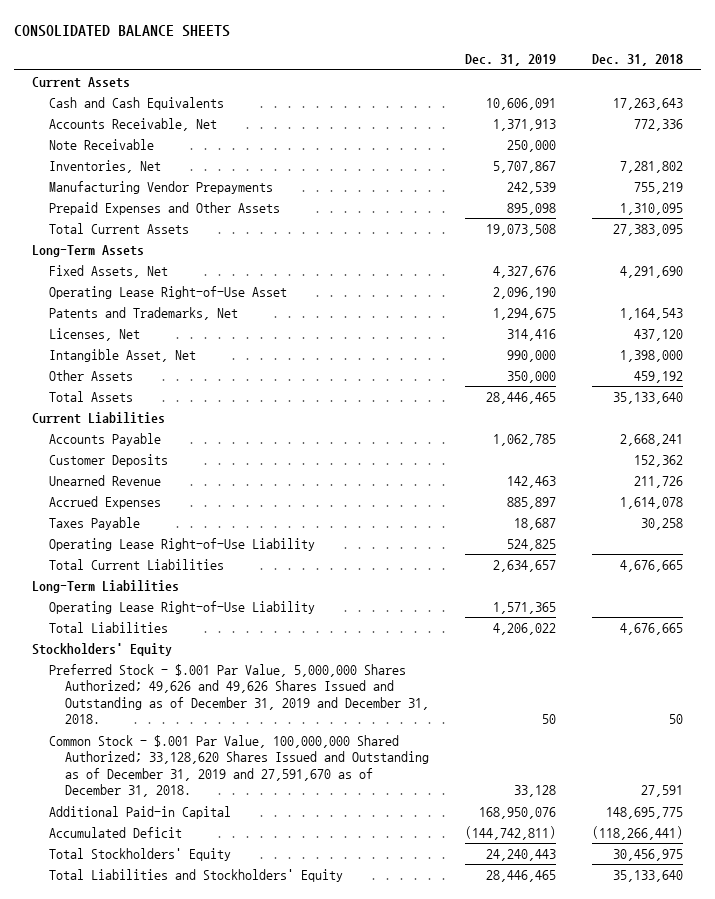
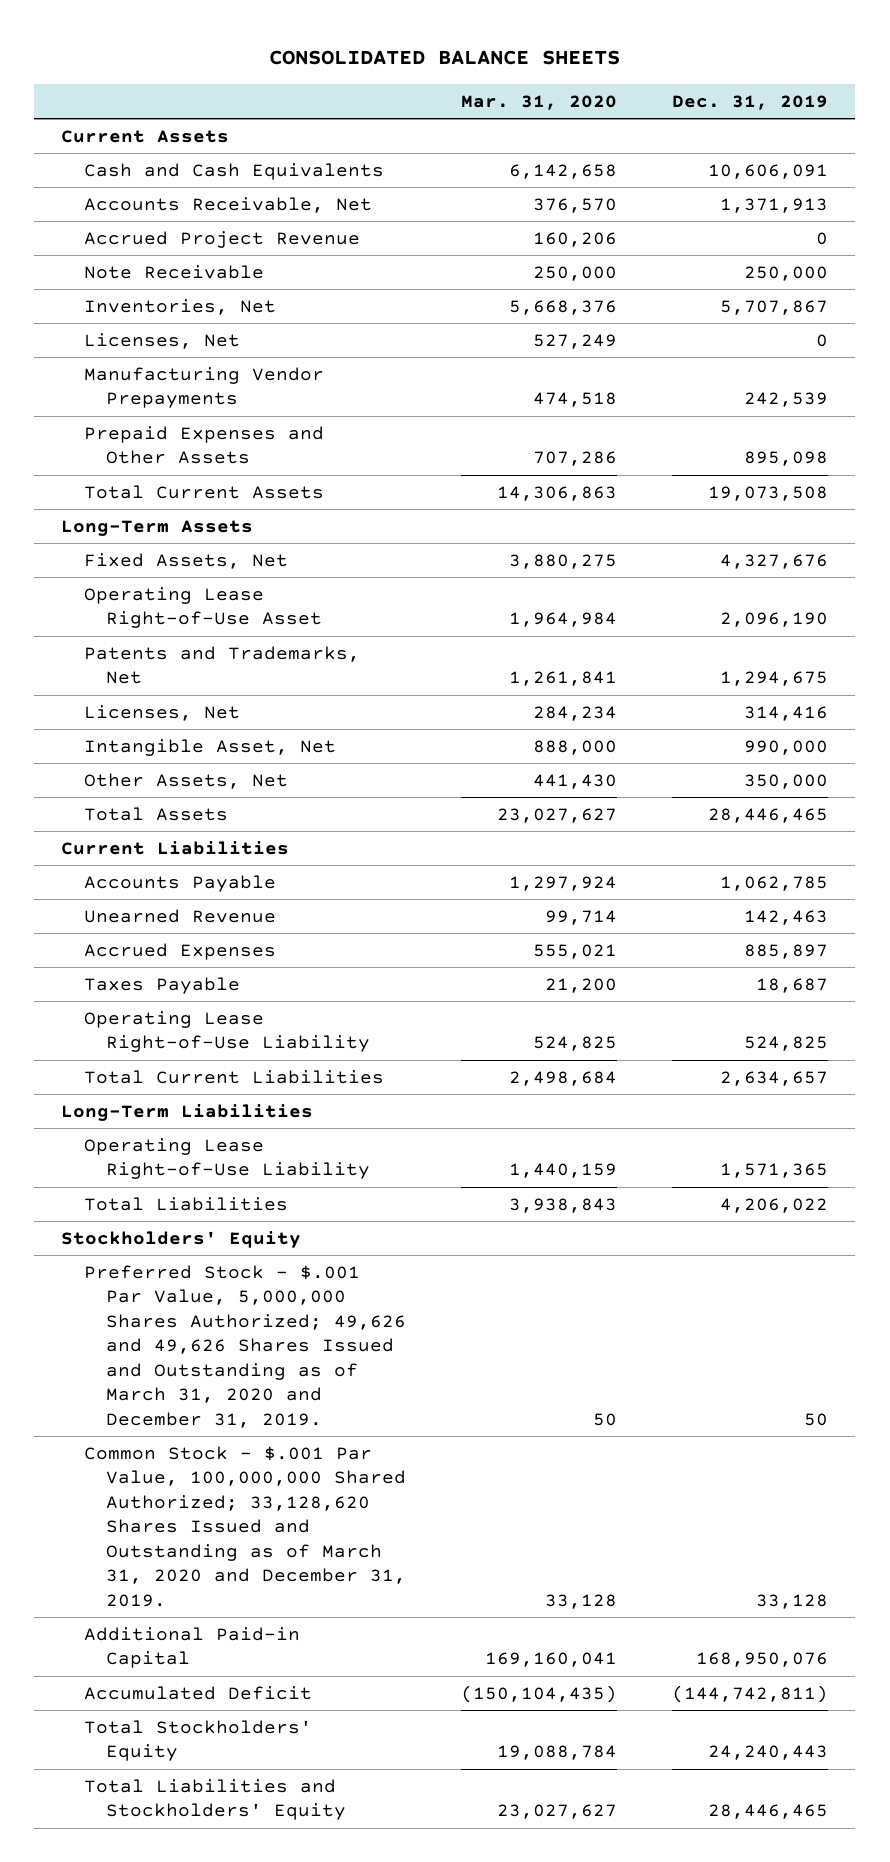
- | Dec. 31, 2019 | Dec. 31, 2018
+ | Mar. 31, 2020 | Dec. 31, 2019
+ Accrued Project Revenue | 160,206 | 0
+ Licenses, Net | 527,249 | 0
- Other Assets | 350,000 | 459,192
+ Other Assets, Net | 441,430 | 350,000
- Customer Deposits | | 152,362
- Preferred Stock - $.001 Par Value, 5,000,000 Shares Authorized; 49,626 and 49,626 Shares Issued and Outstanding as of December 31, 2019 and December 31, 2018. | 50 | 50
- Common Stock - $.001 Par Value, 100,000,000 Shared Authorized; 33,128,620 Shares Issued and Outstanding as of December 31, 2019 and 27,591,670 as of December 31, 2018. | 33,128 | 27,591
+ Preferred Stock - $.001 Par Value, 5,000,000 Shares Authorized; 49,626 and 49,626 Shares Issued and Outstanding as of March 31, 2020 and December 31, 2019. | 50 | 50
+ Common Stock - $.001 Par Value, 100,000,000 Shared Authorized; 33,128,620 Shares Issued and Outstanding as of March 31, 2020 and December 31, 2019. | 33,128 | 33,128

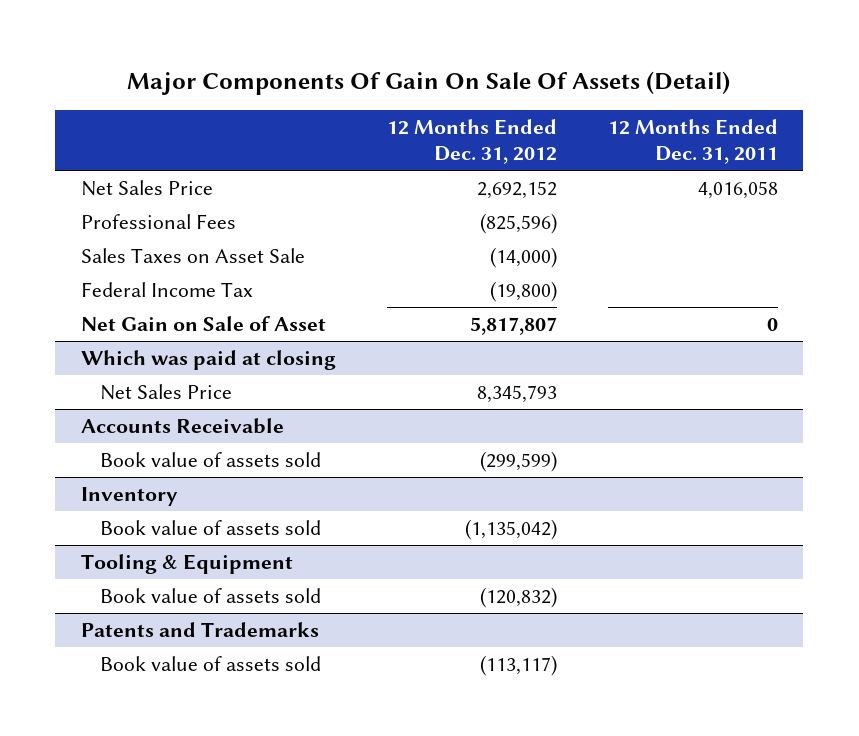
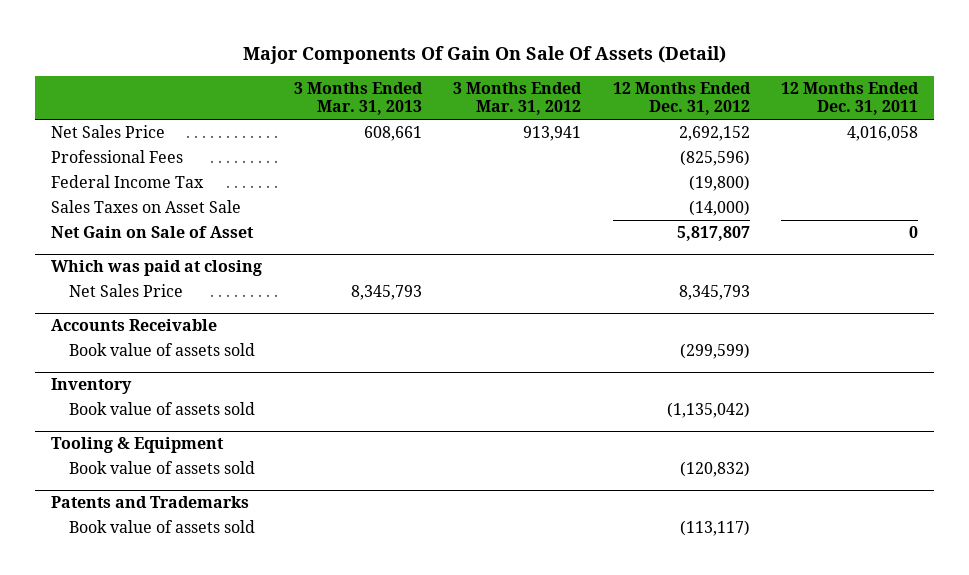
- | 12 Months Ended Dec. 31, 2012 | 12 Months Ended Dec. 31, 2011
+ | 3 Months Ended Mar. 31, 2013 | 3 Months Ended Mar. 31, 2012 | 12 Months Ended Dec. 31, 2012 | 12 Months Ended Dec. 31, 2011
moved down: Sales Taxes on Asset Sale | | | (14,000) |

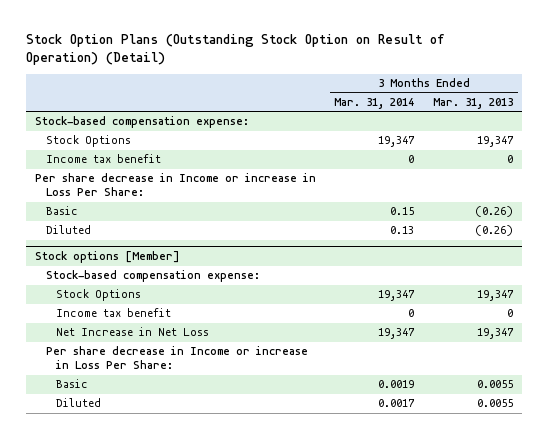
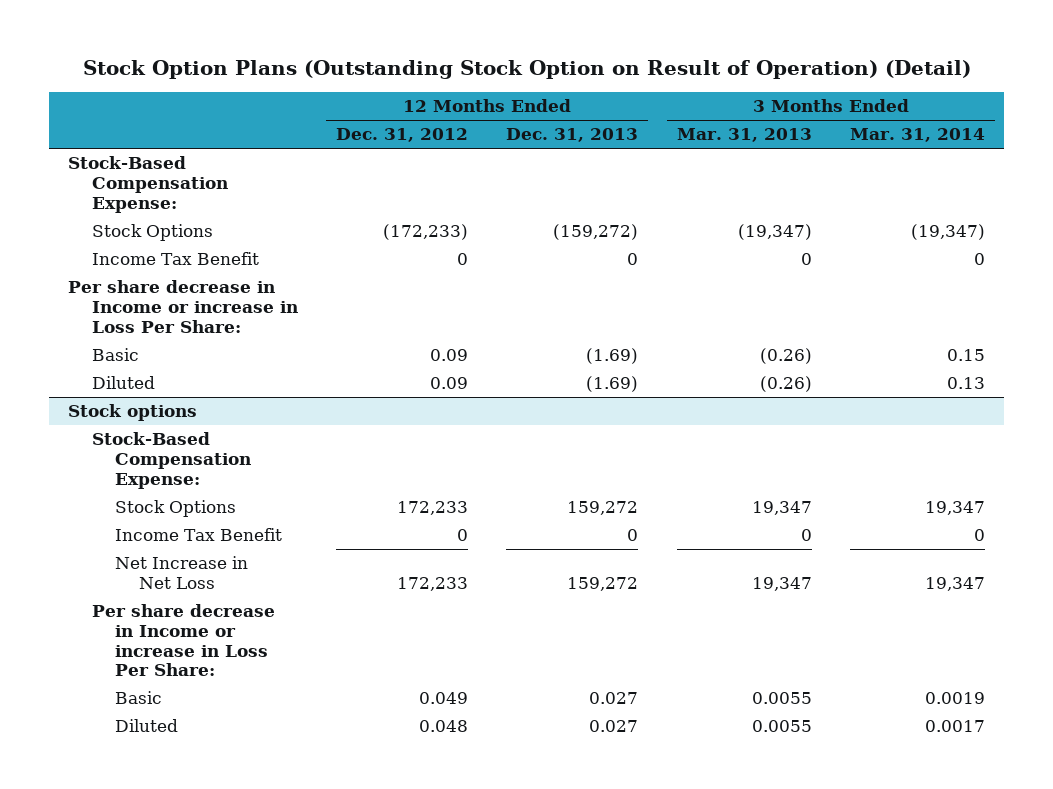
- | 3 Months Ended Mar. 31, 2014 | 3 Months Ended Mar. 31, 2013
+ | 12 Months Ended Dec. 31, 2012 | 12 Months Ended Dec. 31, 2013 | 3 Months Ended Mar. 31, 2013 | 3 Months Ended Mar. 31, 2014
- Stock-based compensation expense:
- Stock Options | 19,347 | 19,347
- Income tax benefit | 0 | 0
+ Stock-Based Compensation Expense:
+ Stock Options | (172,233) | (159,272) | (19,347) | (19,347)
+ Income Tax Benefit | 0 | 0 | 0 | 0
- Stock options [Member]
- Stock-based compensation expense:
+ Stock options
+ Stock-Based Compensation Expense:
- Income tax benefit | 0 | 0
+ Income Tax Benefit | 0 | 0 | 0 | 0

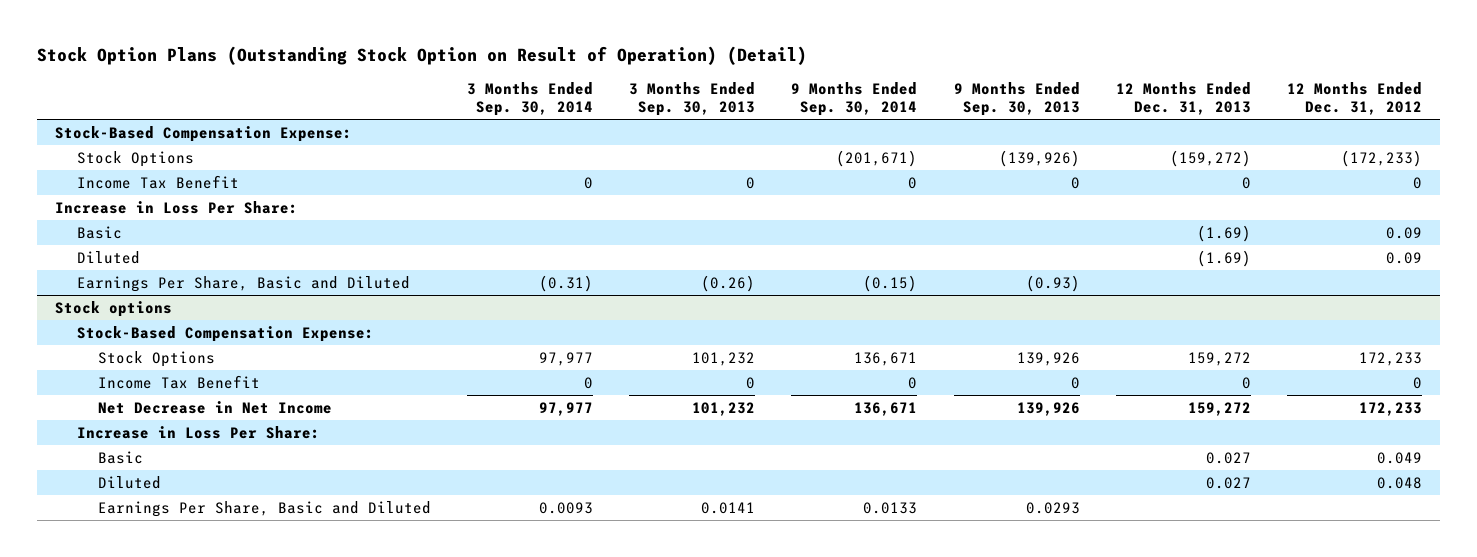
- | 12 Months Ended Dec. 31, 2012 | 12 Months Ended Dec. 31, 2013 | 3 Months Ended Mar. 31, 2013 | 3 Months Ended Mar. 31, 2014
+ | 3 Months Ended Sep. 30, 2014 | 3 Months Ended Sep. 30, 2013 | 9 Months Ended Sep. 30, 2014 | 9 Months Ended Sep. 30, 2013 | 12 Months Ended Dec. 31, 2013 | 12 Months Ended Dec. 31, 2012
- Per share decrease in Income or increase in Loss Per Share:
+ Increase in Loss Per Share:
+ Earnings Per Share, Basic and Diluted | (0.31) | (0.26) | (0.15) | (0.93) | |
@ Stock options
- Net Increase in Net Loss | 172,233 | 159,272 | 19,347 | 19,347
- Per share decrease in Income or increase in Loss Per Share:
+ Net Decrease in Net Income | 97,977 | 101,232 | 136,671 | 139,926 | 159,272 | 172,233
+ Increase in Loss Per Share:
+ Earnings Per Share, Basic and Diluted | 0.0093 | 0.0141 | 0.0133 | 0.0293 | |

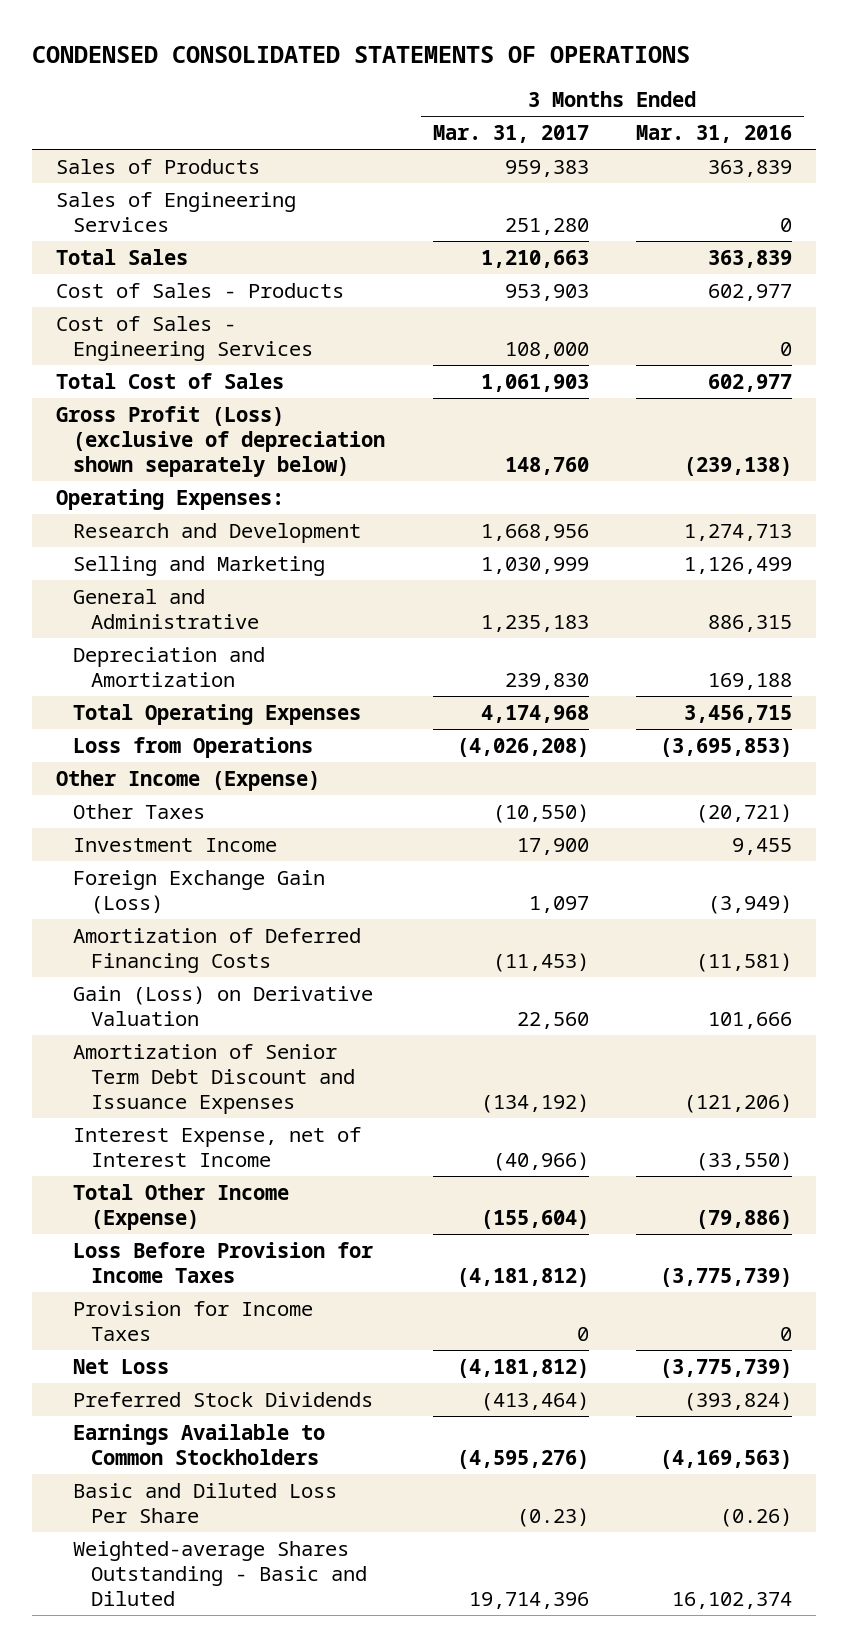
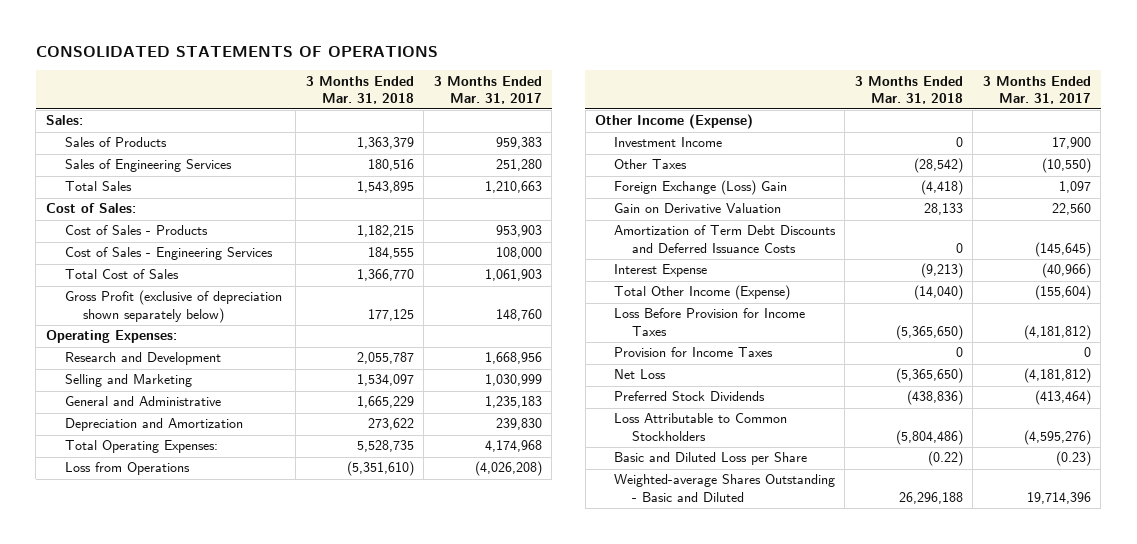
- CONDENSED CONSOLIDATED STATEMENTS OF OPERATIONS
+ CONSOLIDATED STATEMENTS OF OPERATIONS
- | 3 Months Ended Mar. 31, 2017 | 3 Months Ended Mar. 31, 2016
+ | 3 Months Ended Mar. 31, 2018 | 3 Months Ended Mar. 31, 2017
+ Sales:
+ Cost of Sales:
- Gross Profit (Loss) (exclusive of depreciation shown separately below) | 148,760 | (239,138)
+ Gross Profit (exclusive of depreciation shown separately below) | 177,125 | 148,760
- Total Operating Expenses | 4,174,968 | 3,456,715
+ Total Operating Expenses: | 5,528,735 | 4,174,968
- Foreign Exchange Gain (Loss) | 1,097 | (3,949)
- Amortization of Deferred Financing Costs | (11,453) | (11,581)
- Gain (Loss) on Derivative Valuation | 22,560 | 101,666
- Amortization of Senior Term Debt Discount and Issuance Expenses | (134,192) | (121,206)
- Interest Expense, net of Interest Income | (40,966) | (33,550)
moved down: Other Taxes | (28,542) | (10,550)
+ Foreign Exchange (Loss) Gain | (4,418) | 1,097
+ Gain on Derivative Valuation | 28,133 | 22,560
+ Amortization of Term Debt Discounts and Deferred Issuance Costs | 0 | (145,645)
+ Interest Expense | (9,213) | (40,966)
- Earnings Available to Common Stockholders | (4,595,276) | (4,169,563)
- Basic and Diluted Loss Per Share | (0.23) | (0.26)
+ Loss Attributable to Common Stockholders | (5,804,486) | (4,595,276)
+ Basic and Diluted Loss per Share | (0.22) | (0.23)

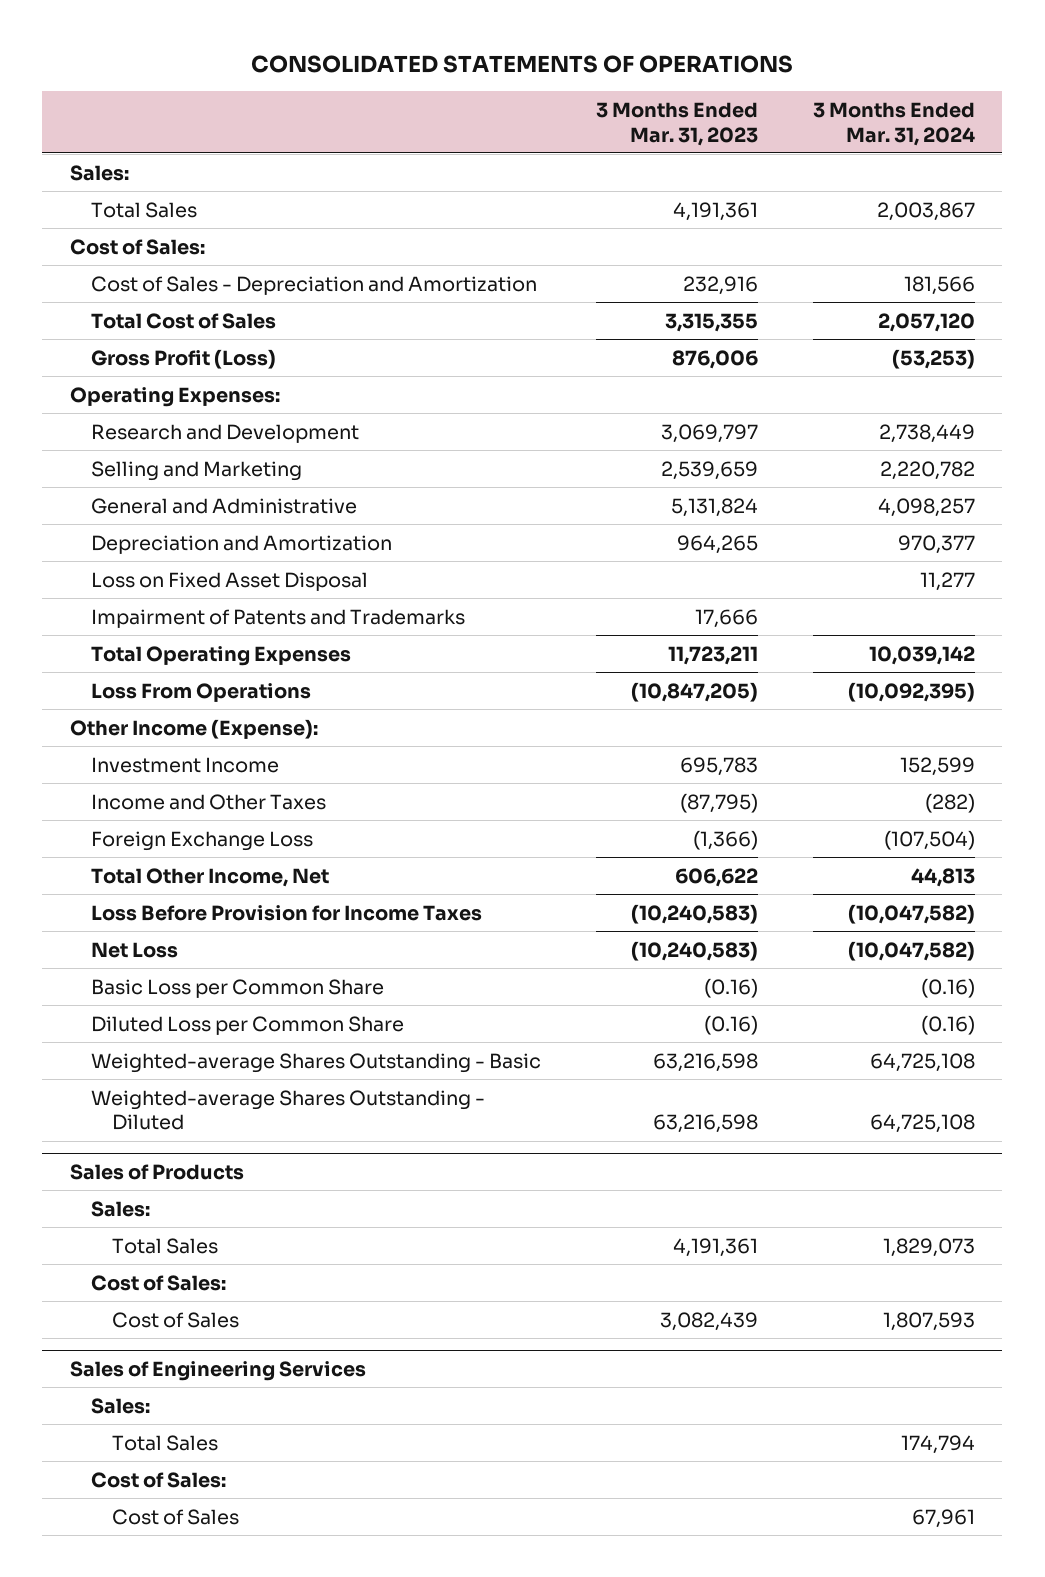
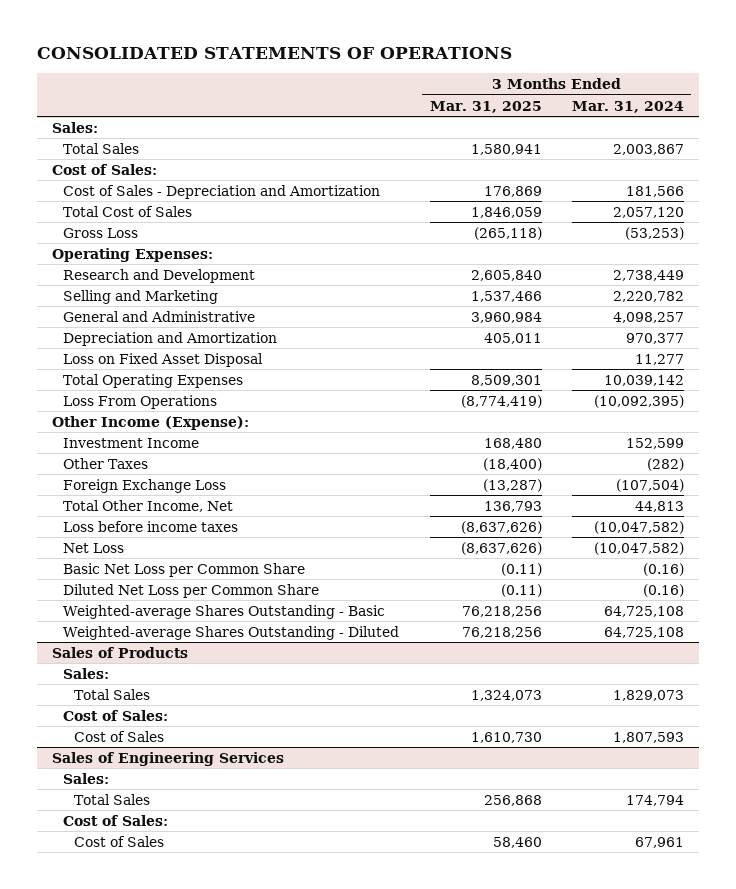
- | 3 Months Ended Mar. 31, 2023 | 3 Months Ended Mar. 31, 2024
+ | 3 Months Ended Mar. 31, 2025 | 3 Months Ended Mar. 31, 2024
- Gross Profit (Loss) | 876,006 | (53,253)
+ Gross Loss | (265,118) | (53,253)
- Impairment of Patents and Trademarks | 17,666 |
- Income and Other Taxes | (87,795) | (282)
+ Other Taxes | (18,400) | (282)
- Loss Before Provision for Income Taxes | (10,240,583) | (10,047,582)
+ Loss before income taxes | (8,637,626) | (10,047,582)
- Basic Loss per Common Share | (0.16) | (0.16)
- Diluted Loss per Common Share | (0.16) | (0.16)
+ Basic Net Loss per Common Share | (0.11) | (0.16)
+ Diluted Net Loss per Common Share | (0.11) | (0.16)

